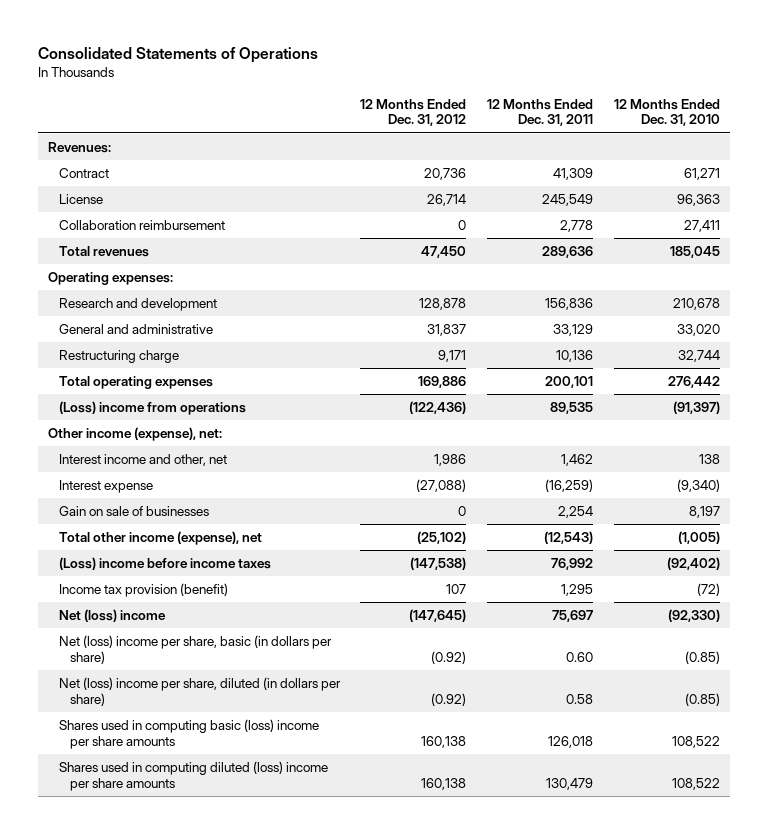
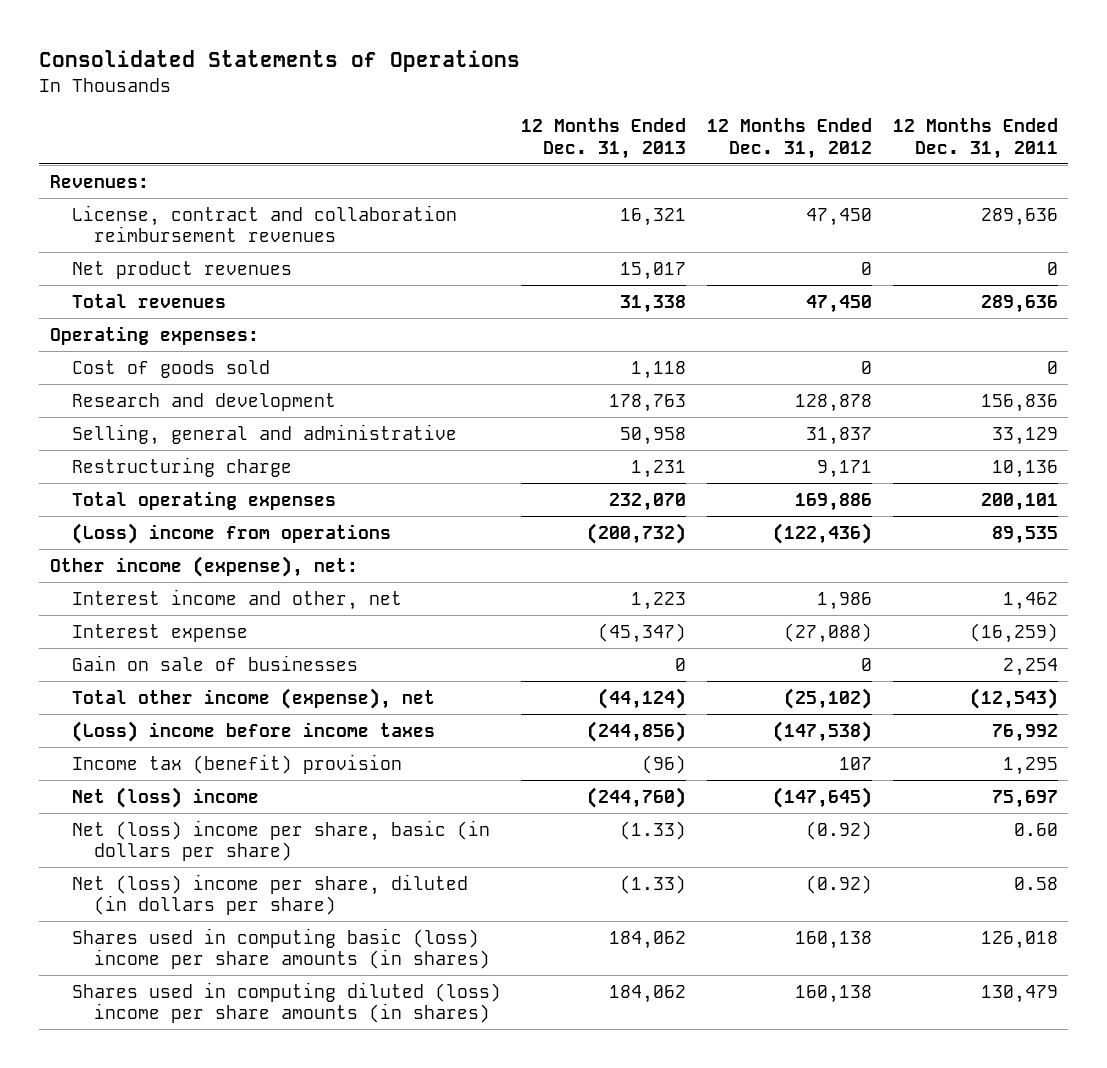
- | 12 Months Ended Dec. 31, 2012 | 12 Months Ended Dec. 31, 2011 | 12 Months Ended Dec. 31, 2010
+ | 12 Months Ended Dec. 31, 2013 | 12 Months Ended Dec. 31, 2012 | 12 Months Ended Dec. 31, 2011
- Contract | 20,736 | 41,309 | 61,271
- License | 26,714 | 245,549 | 96,363
- Collaboration reimbursement | 0 | 2,778 | 27,411
+ License, contract and collaboration reimbursement revenues | 16,321 | 47,450 | 289,636
+ Net product revenues | 15,017 | 0 | 0
+ Cost of goods sold | 1,118 | 0 | 0
- General and administrative | 31,837 | 33,129 | 33,020
+ Selling, general and administrative | 50,958 | 31,837 | 33,129
- Income tax provision (benefit) | 107 | 1,295 | (72)
+ Income tax (benefit) provision | (96) | 107 | 1,295
- Shares used in computing basic (loss) income per share amounts | 160,138 | 126,018 | 108,522
- Shares used in computing diluted (loss) income per share amounts | 160,138 | 130,479 | 108,522
+ Shares used in computing basic (loss) income per share amounts (in shares) | 184,062 | 160,138 | 126,018
+ Shares used in computing diluted (loss) income per share amounts (in shares) | 184,062 | 160,138 | 130,479

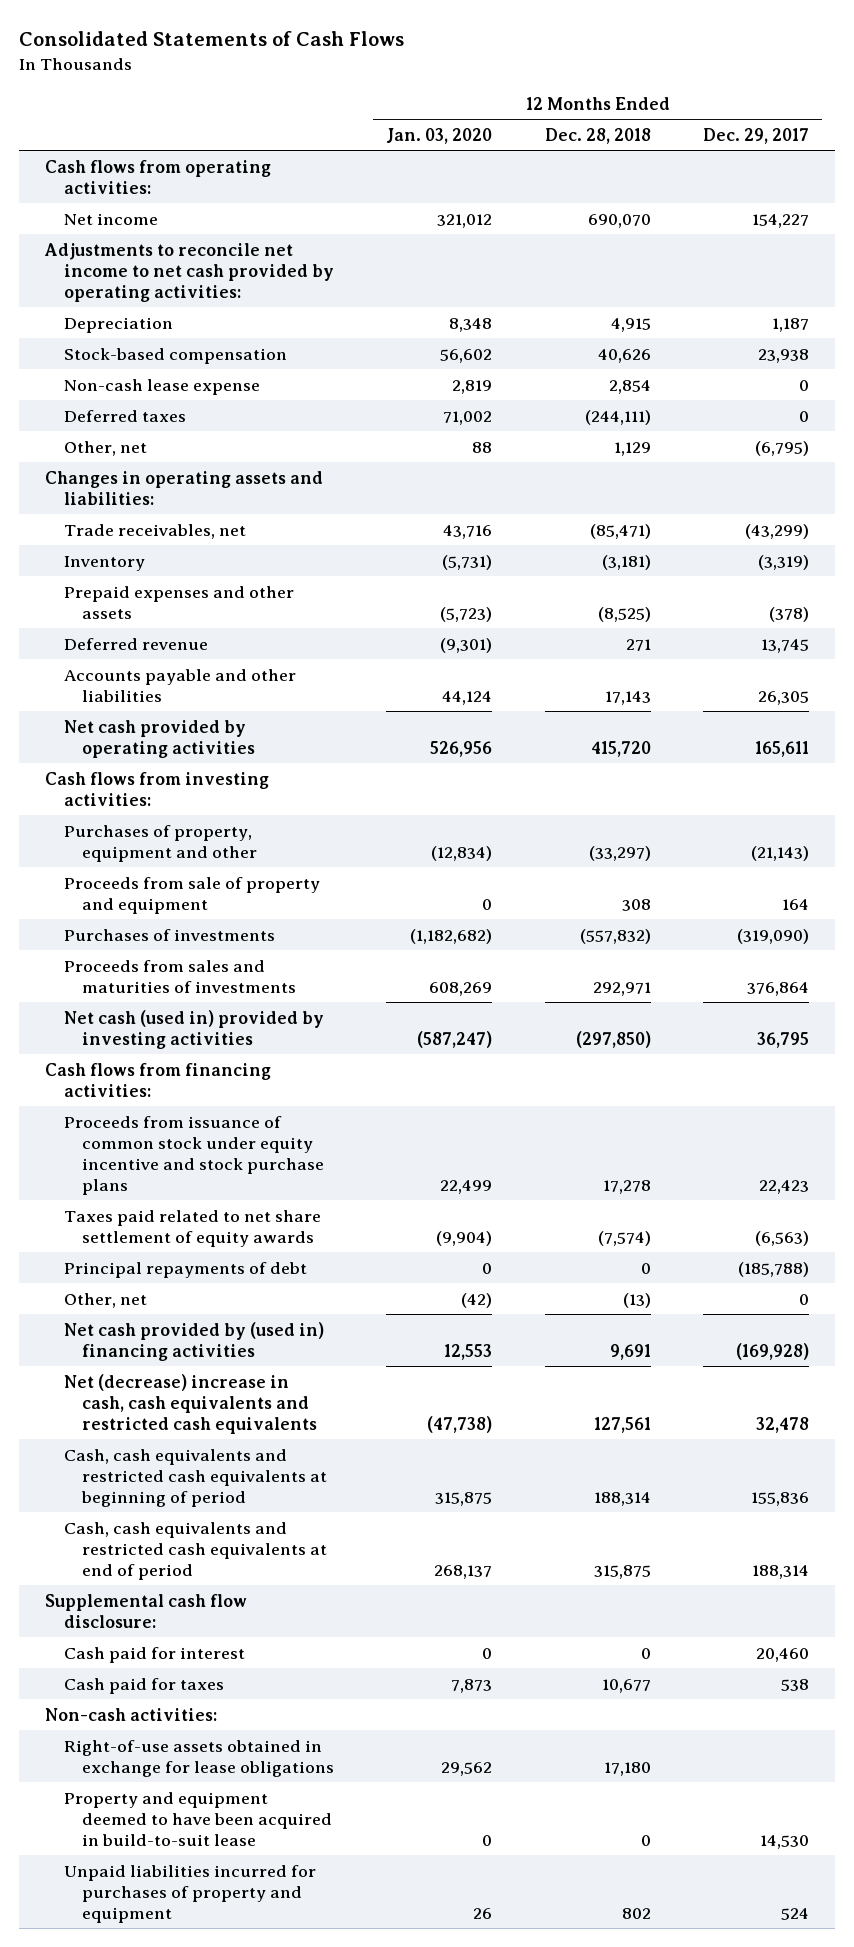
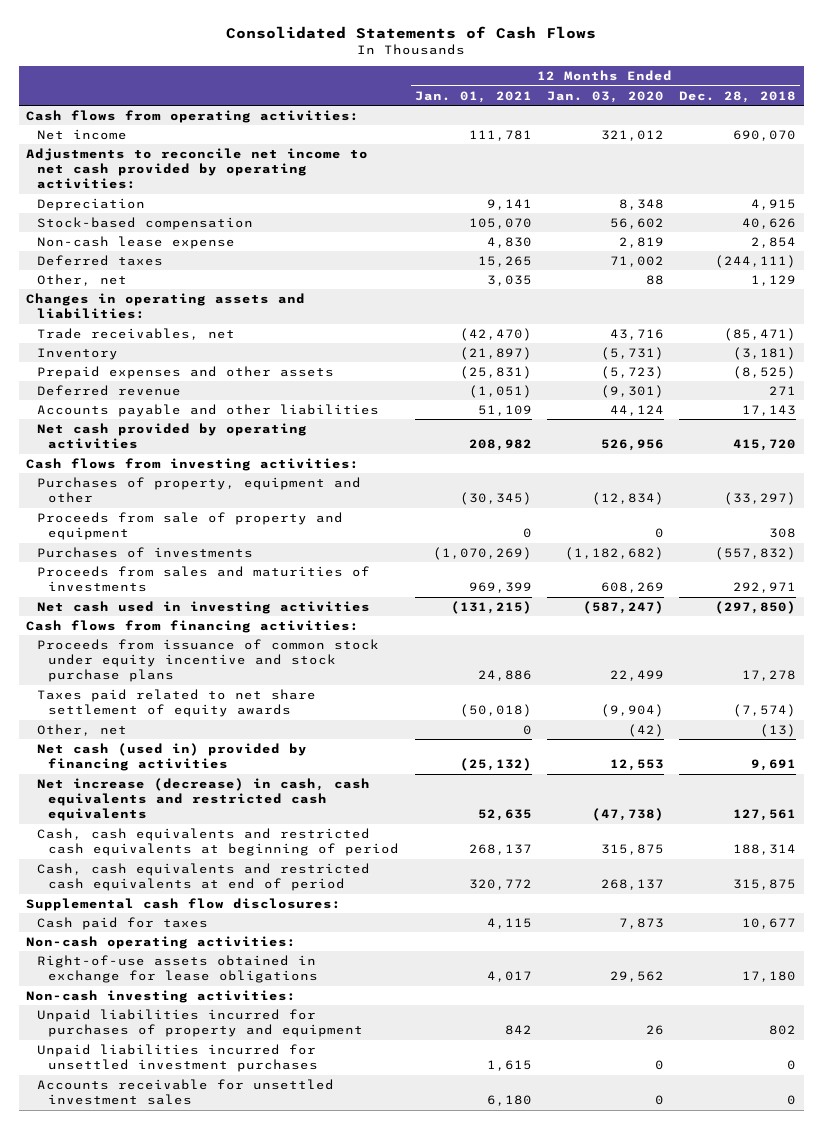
- | 12 Months Ended Jan. 03, 2020 | 12 Months Ended Dec. 28, 2018 | 12 Months Ended Dec. 29, 2017
+ | 12 Months Ended Jan. 01, 2021 | 12 Months Ended Jan. 03, 2020 | 12 Months Ended Dec. 28, 2018
- Net cash (used in) provided by investing activities | (587,247) | (297,850) | 36,795
+ Net cash used in investing activities | (131,215) | (587,247) | (297,850)
- Principal repayments of debt | 0 | 0 | (185,788)
- Net cash provided by (used in) financing activities | 12,553 | 9,691 | (169,928)
- Net (decrease) increase in cash, cash equivalents and restricted cash equivalents | (47,738) | 127,561 | 32,478
+ Net cash (used in) provided by financing activities | (25,132) | 12,553 | 9,691
+ Net increase (decrease) in cash, cash equivalents and restricted cash equivalents | 52,635 | (47,738) | 127,561
- Supplemental cash flow disclosure:
- Cash paid for interest | 0 | 0 | 20,460
+ Supplemental cash flow disclosures:
- Non-cash activities:
+ Non-cash operating activities:
- Property and equipment deemed to have been acquired in build-to-suit lease | 0 | 0 | 14,530
+ Non-cash investing activities:
+ Unpaid liabilities incurred for unsettled investment purchases | 1,615 | 0 | 0
+ Accounts receivable for unsettled investment sales | 6,180 | 0 | 0

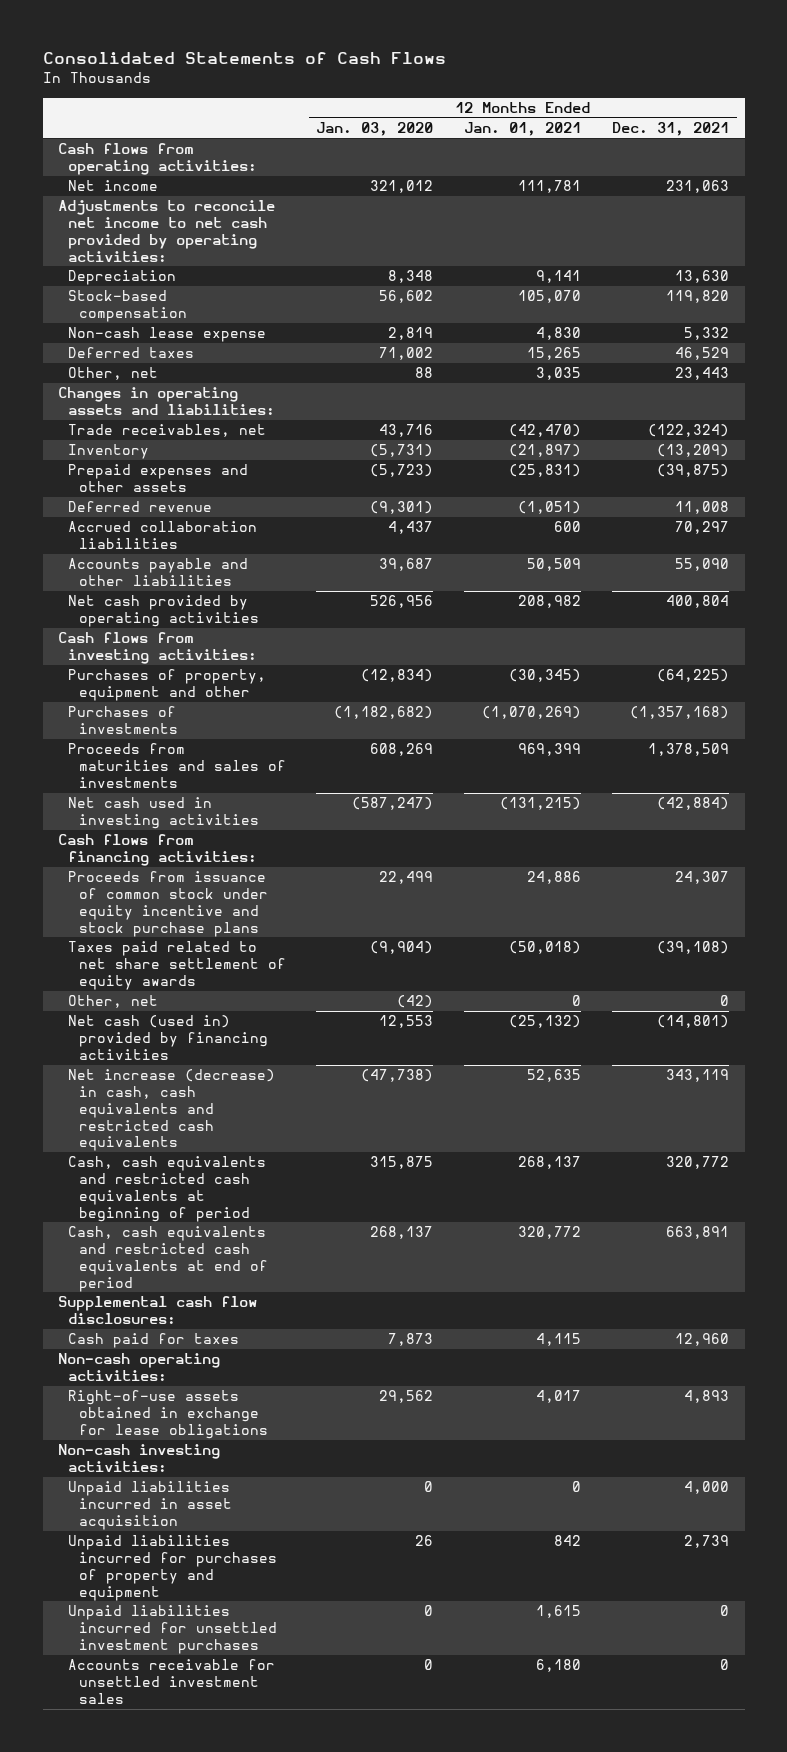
- | 12 Months Ended Jan. 01, 2021 | 12 Months Ended Jan. 03, 2020 | 12 Months Ended Dec. 28, 2018
+ | 12 Months Ended Jan. 03, 2020 | 12 Months Ended Jan. 01, 2021 | 12 Months Ended Dec. 31, 2021
- Accounts payable and other liabilities | 51,109 | 44,124 | 17,143
+ Accrued collaboration liabilities | 4,437 | 600 | 70,297
+ Accounts payable and other liabilities | 39,687 | 50,509 | 55,090
- Proceeds from sale of property and equipment | 0 | 0 | 308
- Proceeds from sales and maturities of investments | 969,399 | 608,269 | 292,971
+ Proceeds from maturities and sales of investments | 608,269 | 969,399 | 1,378,509
+ Unpaid liabilities incurred in asset acquisition | 0 | 0 | 4,000

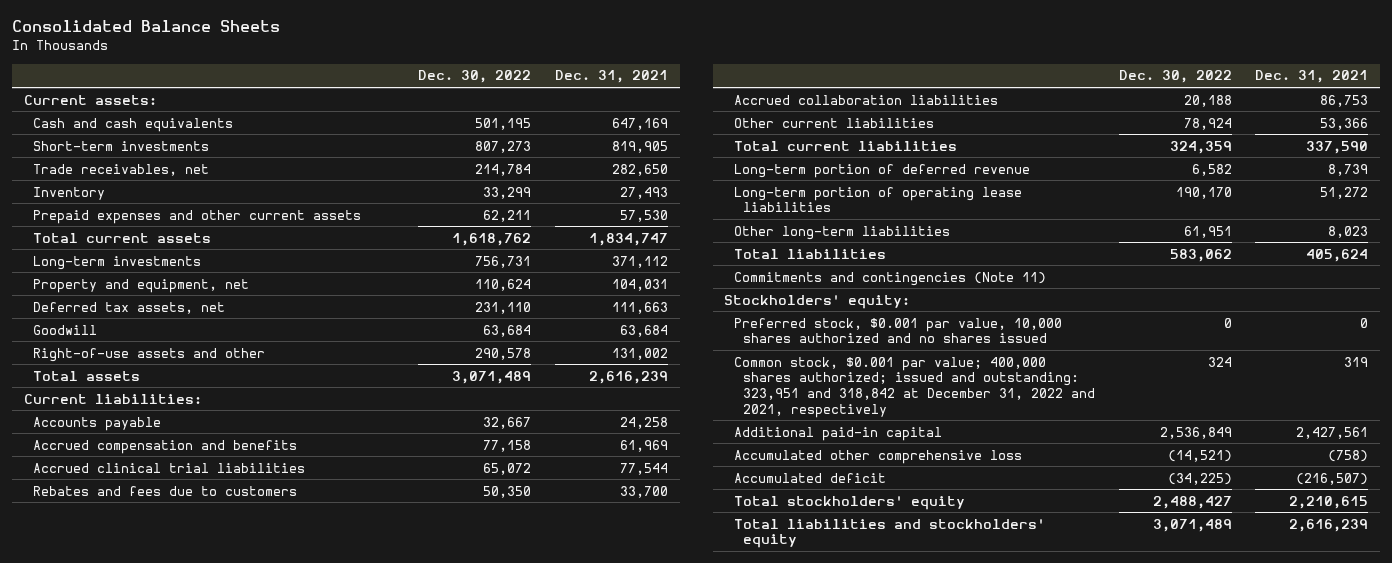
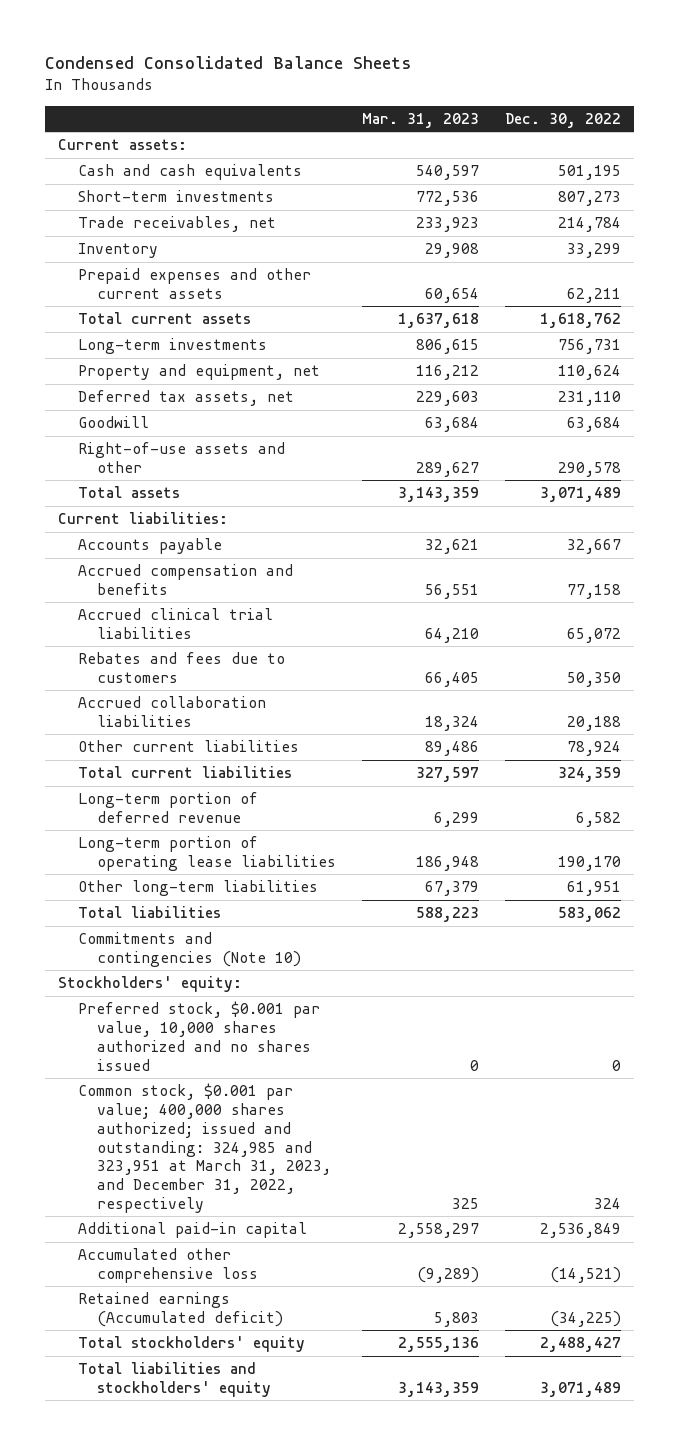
- Consolidated Balance Sheets
+ Condensed Consolidated Balance Sheets
- | Dec. 30, 2022 | Dec. 31, 2021
+ | Mar. 31, 2023 | Dec. 30, 2022
- Commitments and contingencies (Note 11)
+ Commitments and contingencies (Note 10)
- Common stock, $0.001 par value; 400,000 shares authorized; issued and outstanding: 323,951 and 318,842 at December 31, 2022 and 2021, respectively | 324 | 319
+ Common stock, $0.001 par value; 400,000 shares authorized; issued and outstanding: 324,985 and 323,951 at March 31, 2023, and December 31, 2022, respectively | 325 | 324
- Accumulated deficit | (34,225) | (216,507)
+ Retained earnings (Accumulated deficit) | 5,803 | (34,225)

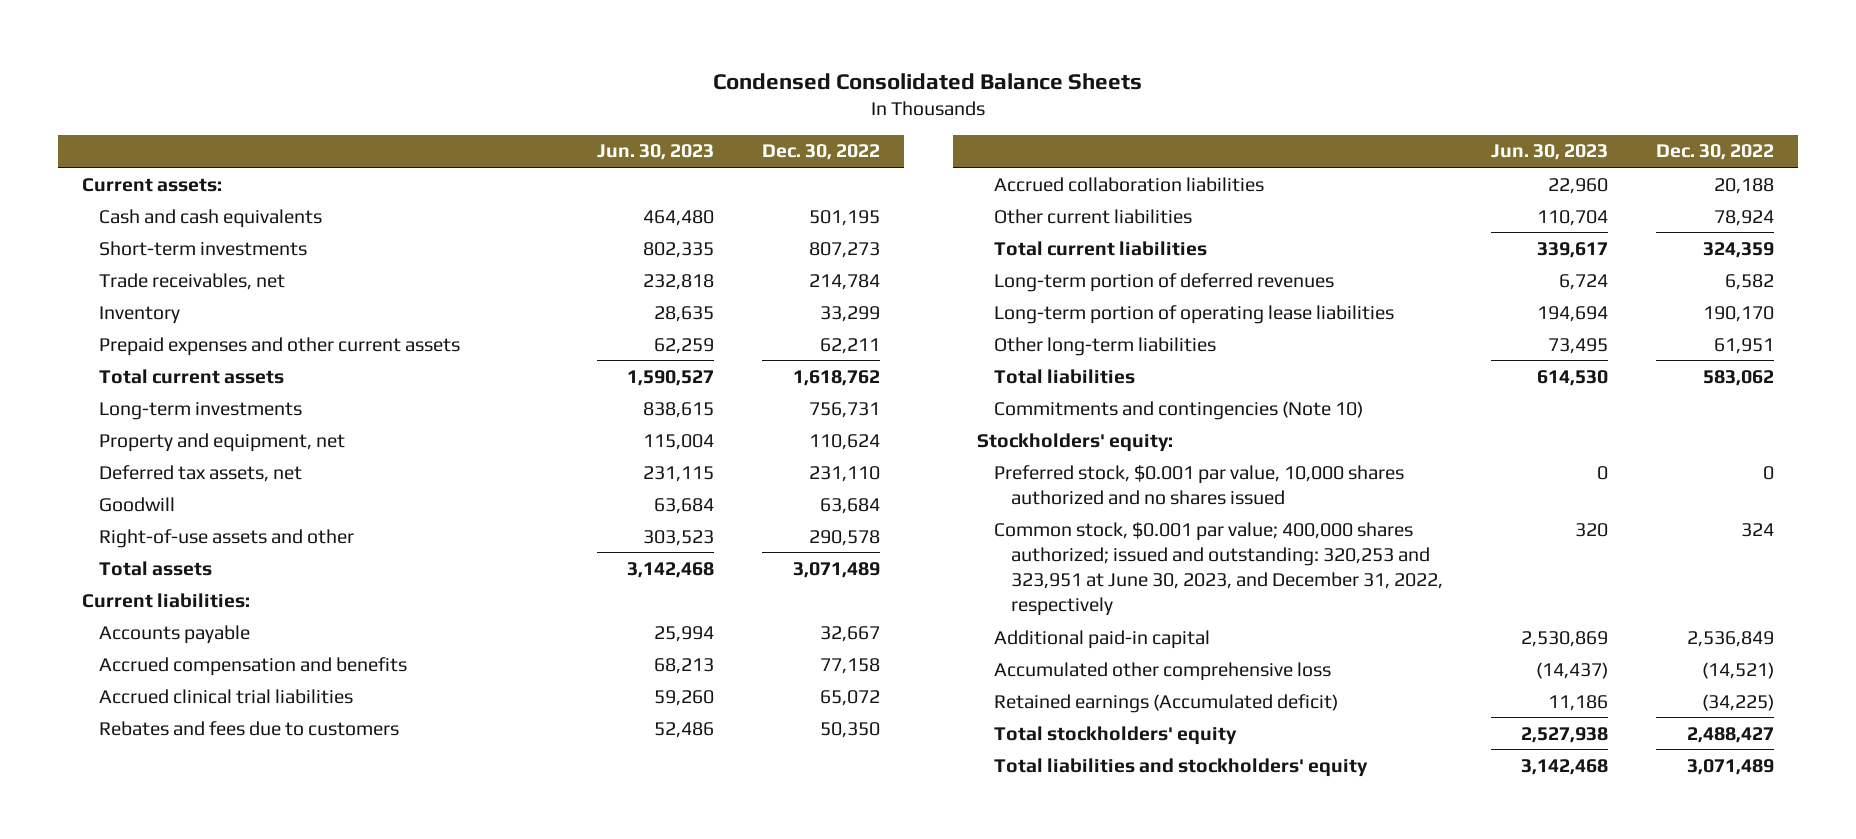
- | Mar. 31, 2023 | Dec. 30, 2022
+ | Jun. 30, 2023 | Dec. 30, 2022
- Long-term portion of deferred revenue | 6,299 | 6,582
+ Long-term portion of deferred revenues | 6,724 | 6,582
- Common stock, $0.001 par value; 400,000 shares authorized; issued and outstanding: 324,985 and 323,951 at March 31, 2023, and December 31, 2022, respectively | 325 | 324
+ Common stock, $0.001 par value; 400,000 shares authorized; issued and outstanding: 320,253 and 323,951 at June 30, 2023, and December 31, 2022, respectively | 320 | 324

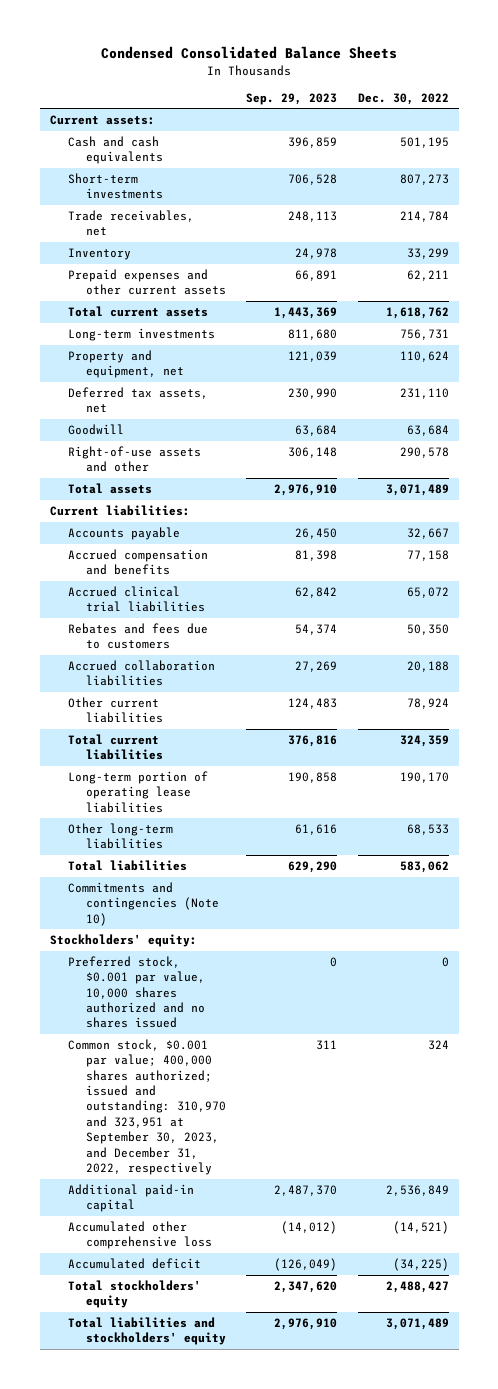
- | Jun. 30, 2023 | Dec. 30, 2022
+ | Sep. 29, 2023 | Dec. 30, 2022
- Long-term portion of deferred revenues | 6,724 | 6,582
- Other long-term liabilities | 73,495 | 61,951
+ Other long-term liabilities | 61,616 | 68,533
- Common stock, $0.001 par value; 400,000 shares authorized; issued and outstanding: 320,253 and 323,951 at June 30, 2023, and December 31, 2022, respectively | 320 | 324
+ Common stock, $0.001 par value; 400,000 shares authorized; issued and outstanding: 310,970 and 323,951 at September 30, 2023, and December 31, 2022, respectively | 311 | 324
- Retained earnings (Accumulated deficit) | 11,186 | (34,225)
+ Accumulated deficit | (126,049) | (34,225)

